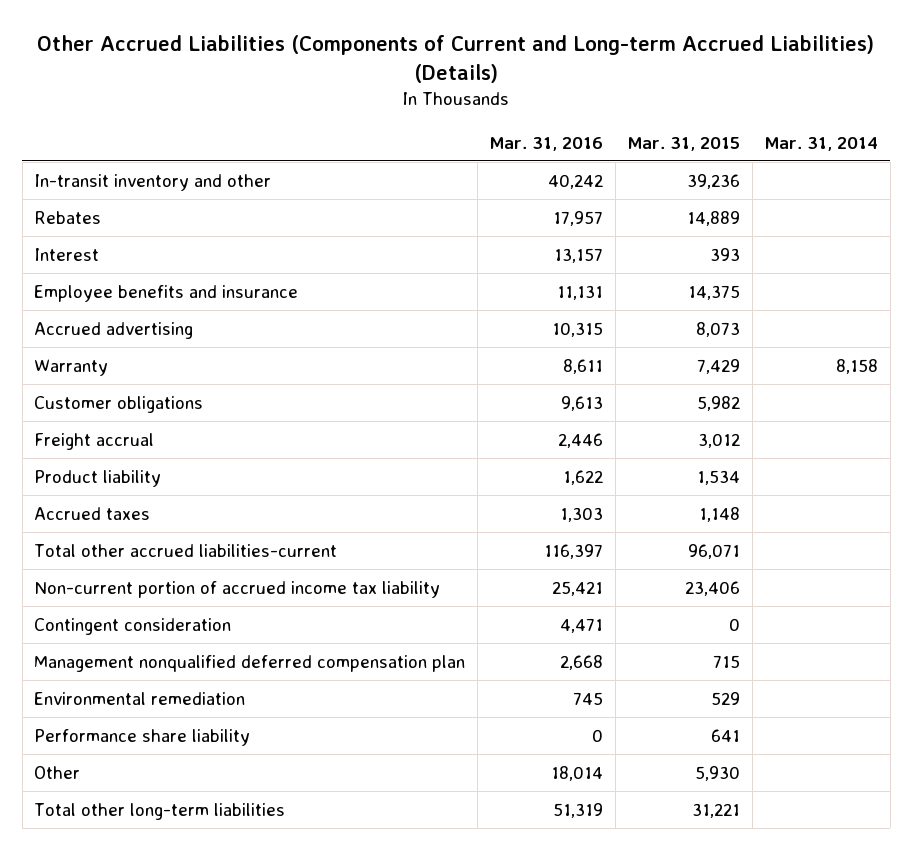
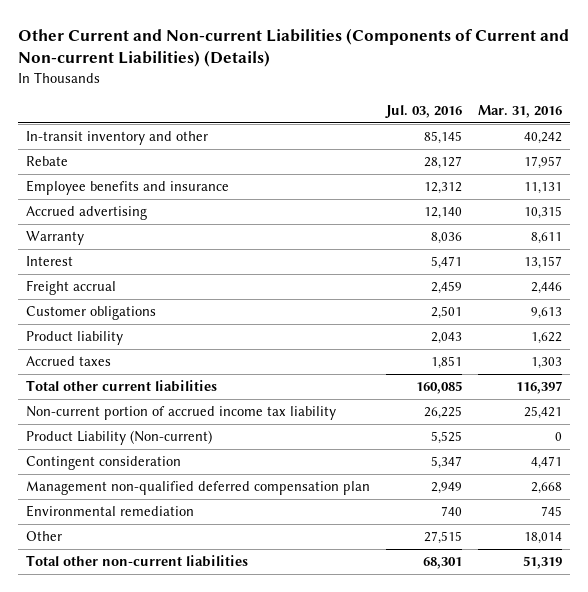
- Other Accrued Liabilities (Components of Current and Long-term Accrued Liabilities) (Details)
+ Other Current and Non-current Liabilities (Components of Current and Non-current Liabilities) (Details)
- | Mar. 31, 2016 | Mar. 31, 2015 | Mar. 31, 2014
+ | Jul. 03, 2016 | Mar. 31, 2016
- Rebates | 17,957 | 14,889 |
+ Rebate | 28,127 | 17,957
moved down: Interest | 5,471 | 13,157
moved down: Customer obligations | 2,501 | 9,613
- Total other accrued liabilities-current | 116,397 | 96,071 |
+ Total other current liabilities | 160,085 | 116,397
+ Product Liability (Non-current) | 5,525 | 0
- Management nonqualified deferred compensation plan | 2,668 | 715 |
+ Management non-qualified deferred compensation plan | 2,949 | 2,668
- Performance share liability | 0 | 641 |
- Total other long-term liabilities | 51,319 | 31,221 |
+ Total other non-current liabilities | 68,301 | 51,319

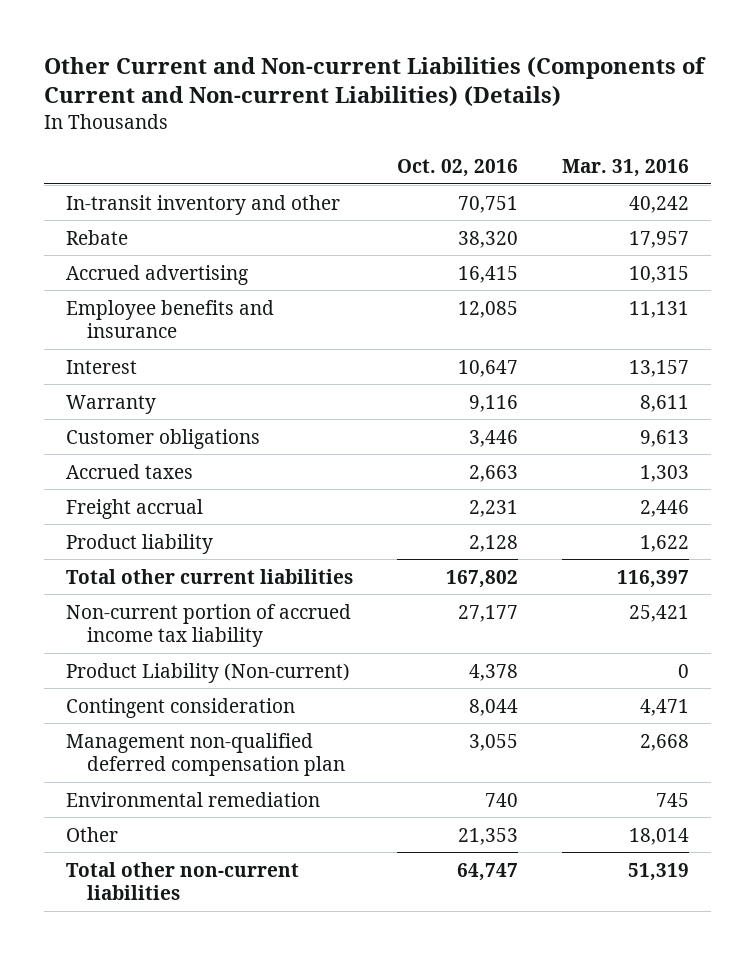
- | Jul. 03, 2016 | Mar. 31, 2016
+ | Oct. 02, 2016 | Mar. 31, 2016
moved down: Employee benefits and insurance | 12,085 | 11,131
moved down: Warranty | 9,116 | 8,611
moved down: Freight accrual | 2,231 | 2,446
moved down: Product liability | 2,128 | 1,622

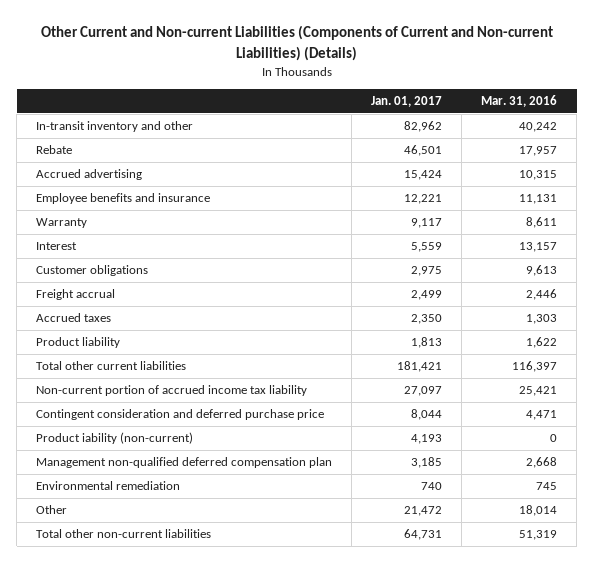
- | Oct. 02, 2016 | Mar. 31, 2016
+ | Jan. 01, 2017 | Mar. 31, 2016
moved down: Interest | 5,559 | 13,157
moved down: Accrued taxes | 2,350 | 1,303
- Product Liability (Non-current) | 4,378 | 0
- Contingent consideration | 8,044 | 4,471
+ Contingent consideration and deferred purchase price | 8,044 | 4,471
+ Product iability (non-current) | 4,193 | 0

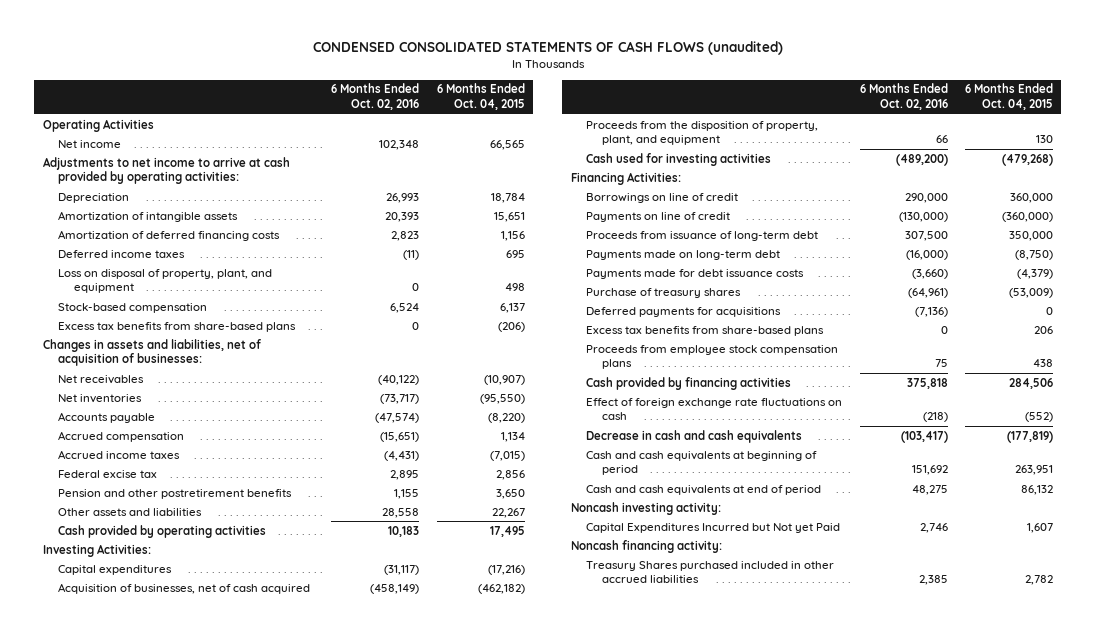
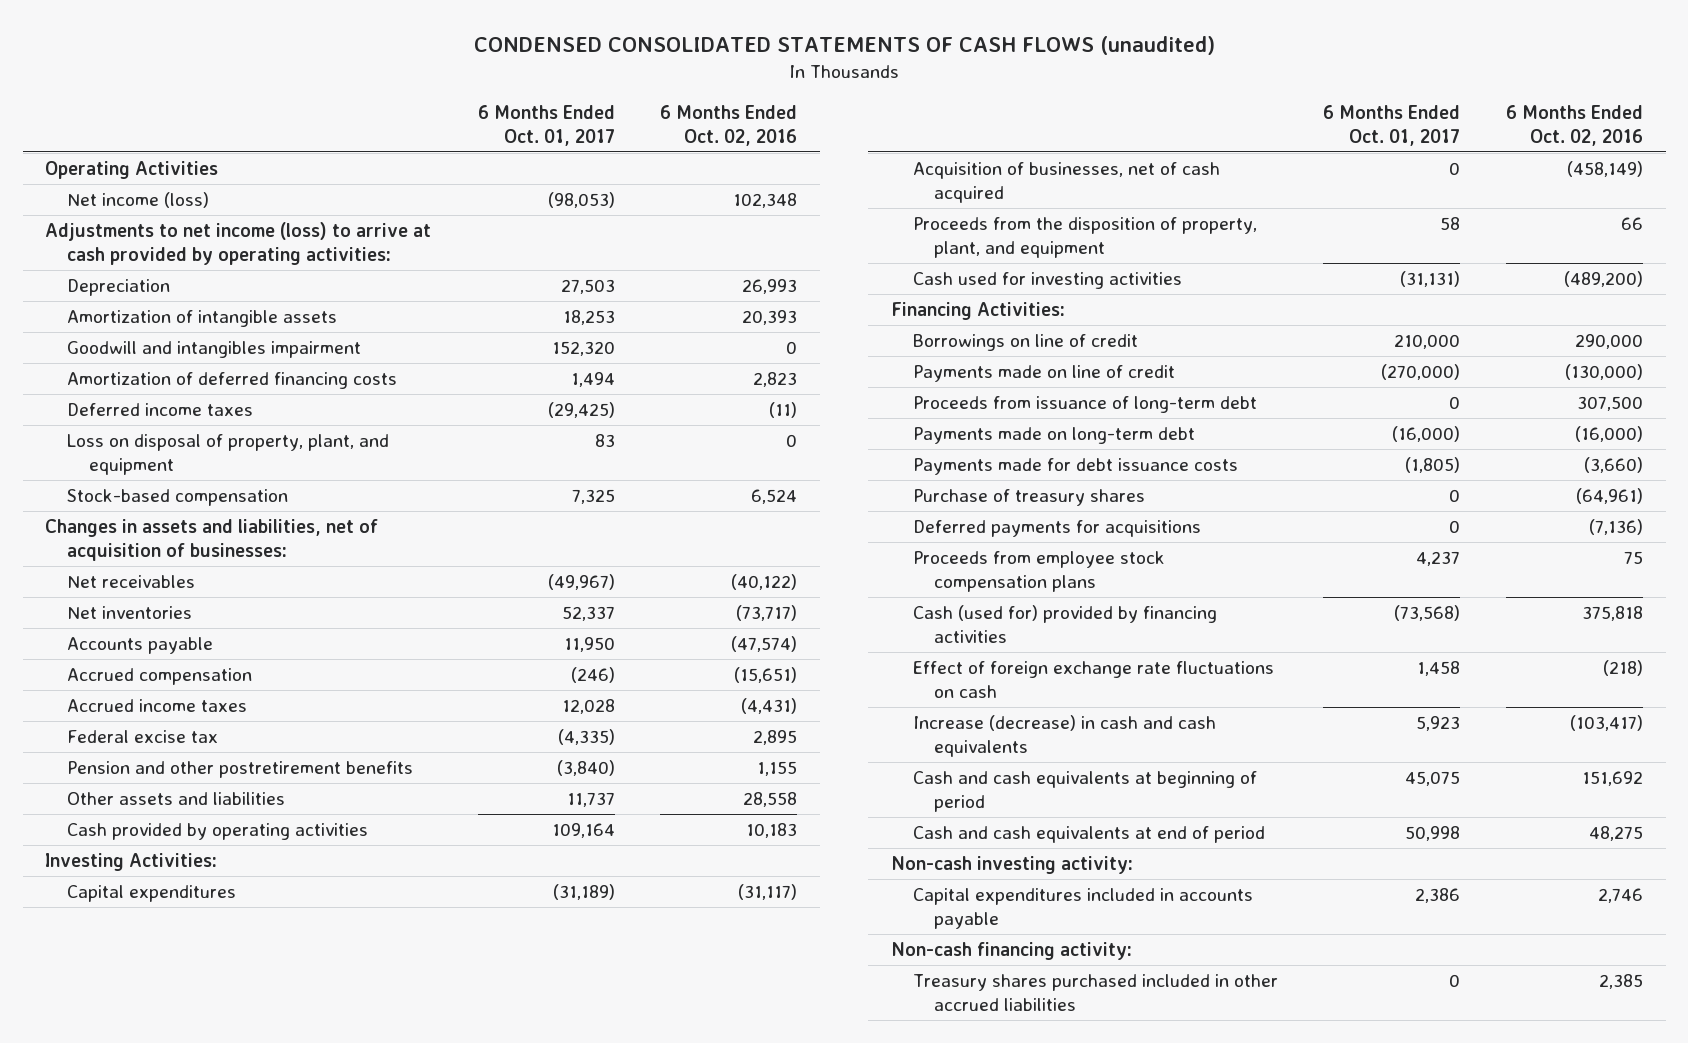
- | 6 Months Ended Oct. 02, 2016 | 6 Months Ended Oct. 04, 2015
+ | 6 Months Ended Oct. 01, 2017 | 6 Months Ended Oct. 02, 2016
- Net income | 102,348 | 66,565
- Adjustments to net income to arrive at cash provided by operating activities:
+ Net income (loss) | (98,053) | 102,348
+ Adjustments to net income (loss) to arrive at cash provided by operating activities:
+ Goodwill and intangibles impairment | 152,320 | 0
- Excess tax benefits from share-based plans | 0 | (206)
- Payments on line of credit | (130,000) | (360,000)
+ Payments made on line of credit | (270,000) | (130,000)
- Excess tax benefits from share-based plans | 0 | 206
- Cash provided by financing activities | 375,818 | 284,506
+ Cash (used for) provided by financing activities | (73,568) | 375,818
- Decrease in cash and cash equivalents | (103,417) | (177,819)
+ Increase (decrease) in cash and cash equivalents | 5,923 | (103,417)
- Noncash investing activity:
- Capital Expenditures Incurred but Not yet Paid | 2,746 | 1,607
- Noncash financing activity:
- Treasury Shares purchased included in other accrued liabilities | 2,385 | 2,782
+ Non-cash investing activity:
+ Capital expenditures included in accounts payable | 2,386 | 2,746
+ Non-cash financing activity:
+ Treasury shares purchased included in other accrued liabilities | 0 | 2,385

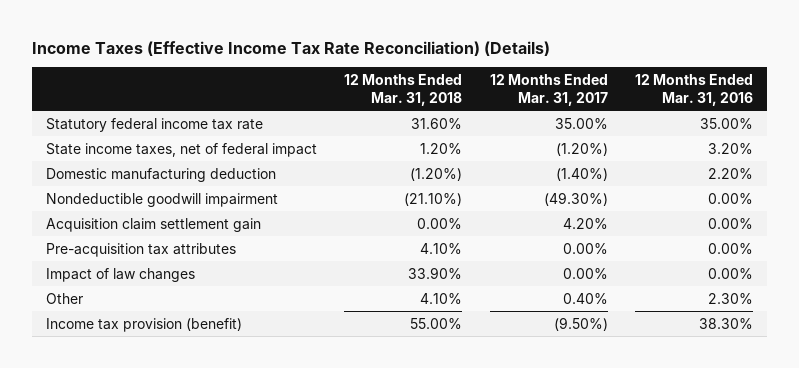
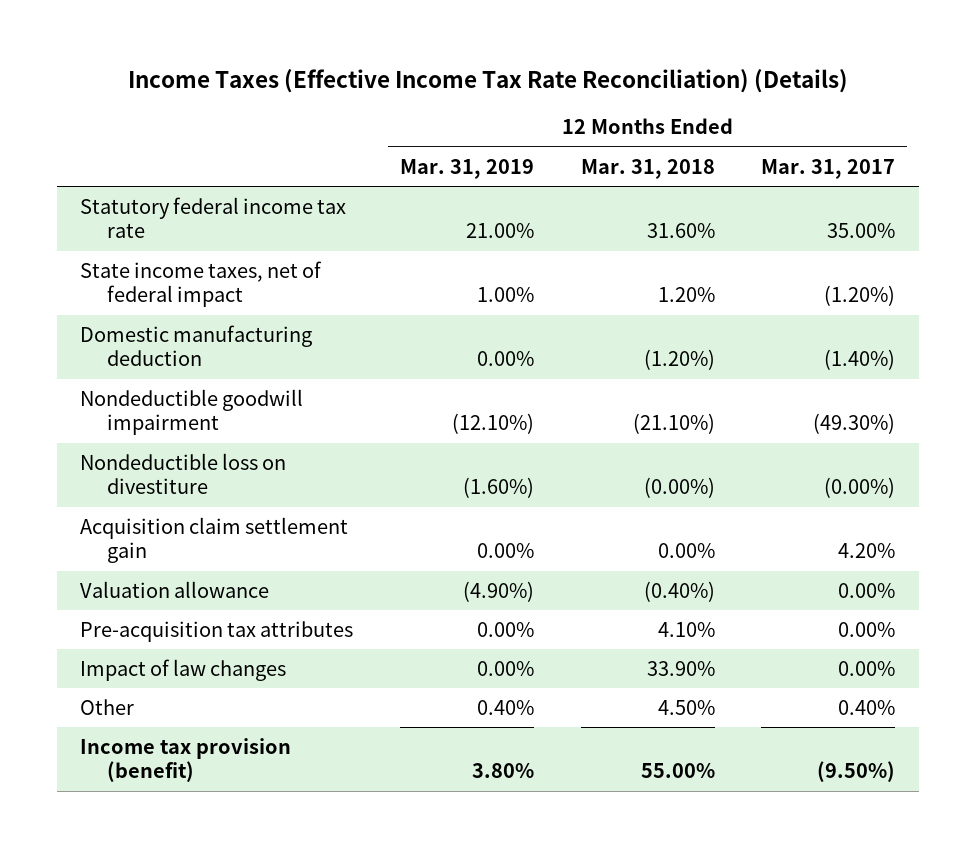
- | 12 Months Ended Mar. 31, 2018 | 12 Months Ended Mar. 31, 2017 | 12 Months Ended Mar. 31, 2016
+ | 12 Months Ended Mar. 31, 2019 | 12 Months Ended Mar. 31, 2018 | 12 Months Ended Mar. 31, 2017
+ Nondeductible loss on divestiture | (1.60%) | (0.00%) | (0.00%)
+ Valuation allowance | (4.90%) | (0.40%) | 0.00%
- Other | 4.10% | 0.40% | 2.30%
+ Other | 0.40% | 4.50% | 0.40%

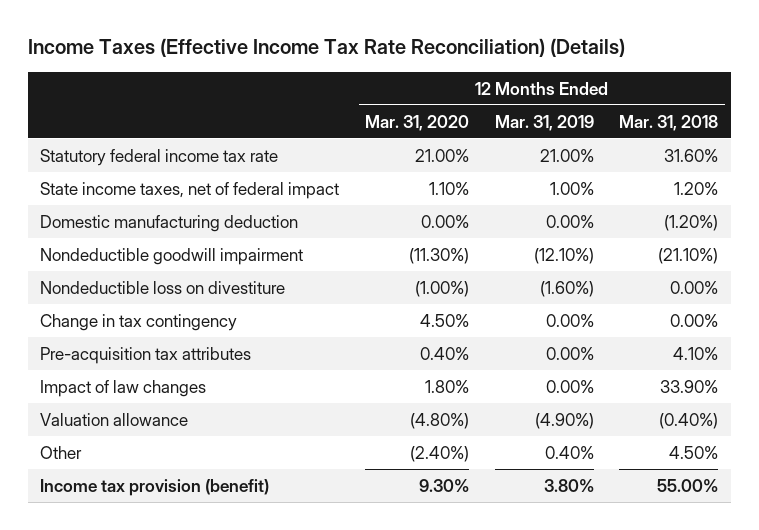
- | 12 Months Ended Mar. 31, 2019 | 12 Months Ended Mar. 31, 2018 | 12 Months Ended Mar. 31, 2017
+ | 12 Months Ended Mar. 31, 2020 | 12 Months Ended Mar. 31, 2019 | 12 Months Ended Mar. 31, 2018
- Nondeductible loss on divestiture | (1.60%) | (0.00%) | (0.00%)
- Acquisition claim settlement gain | 0.00% | 0.00% | 4.20%
+ Nondeductible loss on divestiture | (1.00%) | (1.60%) | 0.00%
+ Change in tax contingency | 4.50% | 0.00% | 0.00%
moved down: Valuation allowance | (4.80%) | (4.90%) | (0.40%)

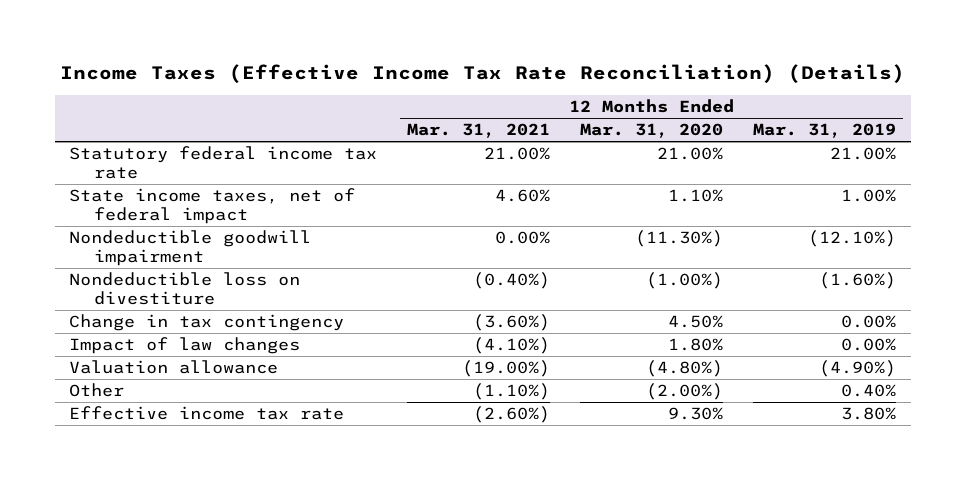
- | 12 Months Ended Mar. 31, 2020 | 12 Months Ended Mar. 31, 2019 | 12 Months Ended Mar. 31, 2018
+ | 12 Months Ended Mar. 31, 2021 | 12 Months Ended Mar. 31, 2020 | 12 Months Ended Mar. 31, 2019
- Domestic manufacturing deduction | 0.00% | 0.00% | (1.20%)
- Pre-acquisition tax attributes | 0.40% | 0.00% | 4.10%
- Other | (2.40%) | 0.40% | 4.50%
- Income tax provision (benefit) | 9.30% | 3.80% | 55.00%
+ Other | (1.10%) | (2.00%) | 0.40%
+ Effective income tax rate | (2.60%) | 9.30% | 3.80%

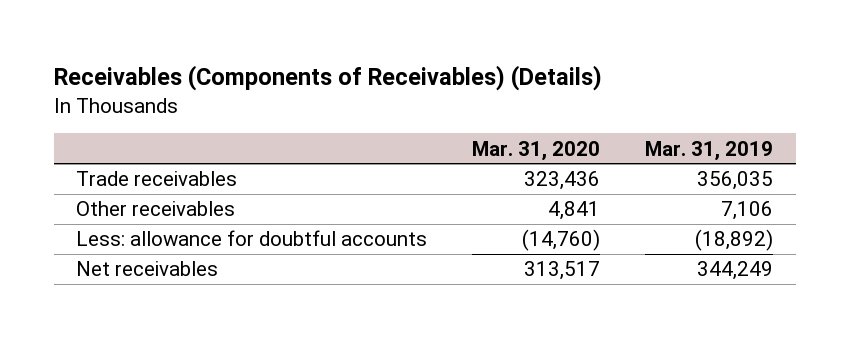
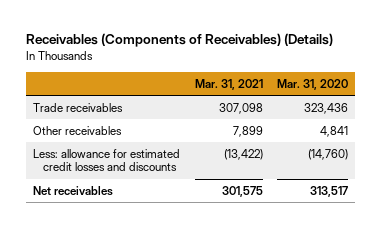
- | Mar. 31, 2020 | Mar. 31, 2019
+ | Mar. 31, 2021 | Mar. 31, 2020
- Less: allowance for doubtful accounts | (14,760) | (18,892)
+ Less: allowance for estimated credit losses and discounts | (13,422) | (14,760)

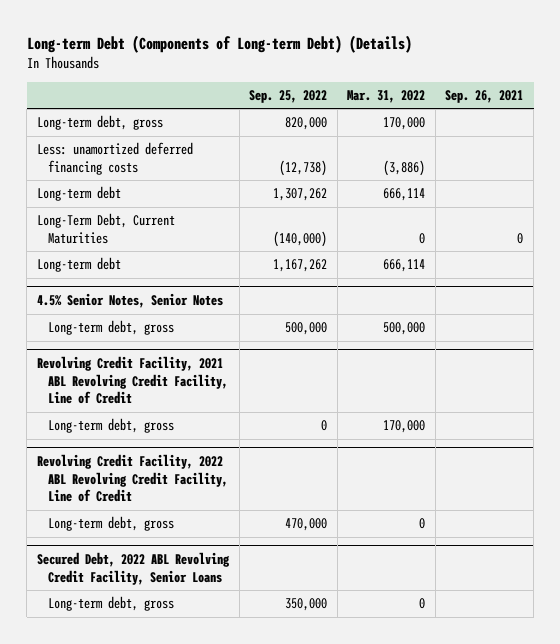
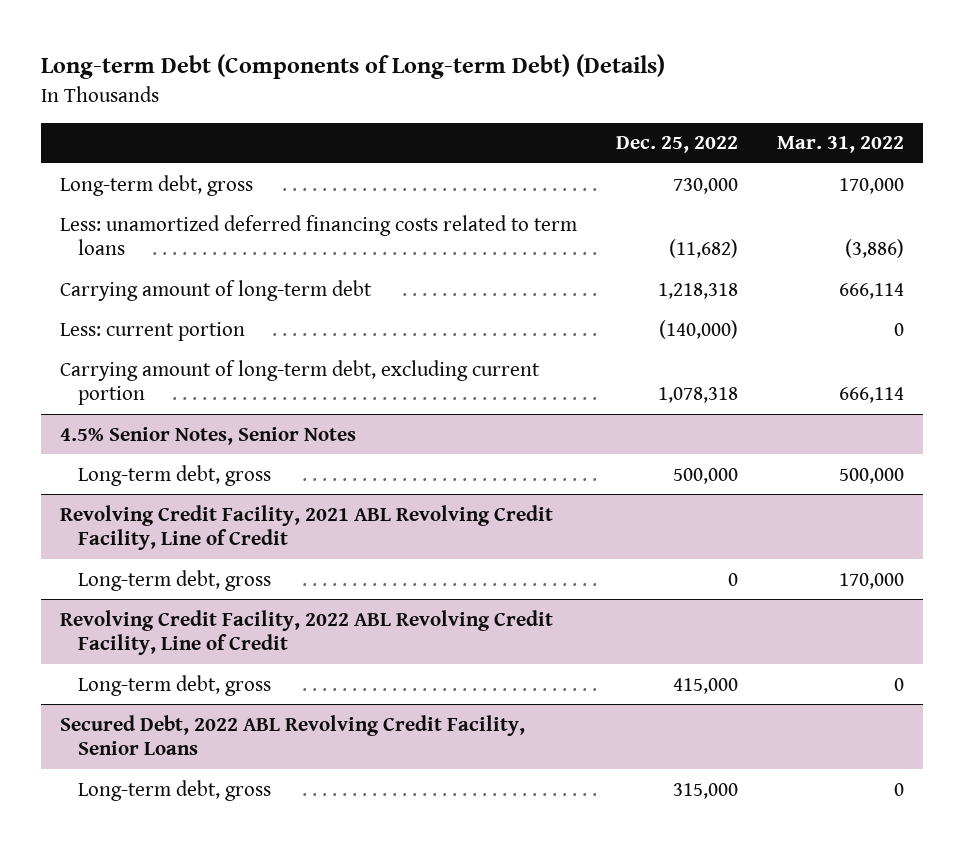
- | Sep. 25, 2022 | Mar. 31, 2022 | Sep. 26, 2021
+ | Dec. 25, 2022 | Mar. 31, 2022
- Less: unamortized deferred financing costs | (12,738) | (3,886) |
- Long-term debt | 1,307,262 | 666,114 |
- Long-Term Debt, Current Maturities | (140,000) | 0 | 0
- Long-term debt | 1,167,262 | 666,114 |
+ Less: unamortized deferred financing costs related to term loans | (11,682) | (3,886)
+ Carrying amount of long-term debt | 1,218,318 | 666,114
+ Less: current portion | (140,000) | 0
+ Carrying amount of long-term debt, excluding current portion | 1,078,318 | 666,114

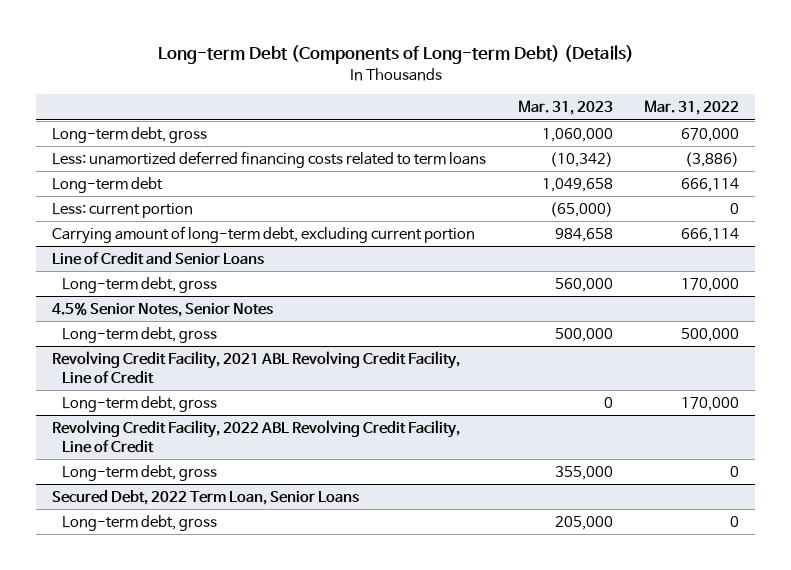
- | Dec. 25, 2022 | Mar. 31, 2022
+ | Mar. 31, 2023 | Mar. 31, 2022
- Long-term debt, gross | 730,000 | 170,000
+ Long-term debt, gross | 1,060,000 | 670,000
- Carrying amount of long-term debt | 1,218,318 | 666,114
+ Long-term debt | 1,049,658 | 666,114
+ Line of Credit and Senior Loans
+ Long-term debt, gross | 560,000 | 170,000
- Secured Debt, 2022 ABL Revolving Credit Facility, Senior Loans
+ Secured Debt, 2022 Term Loan, Senior Loans

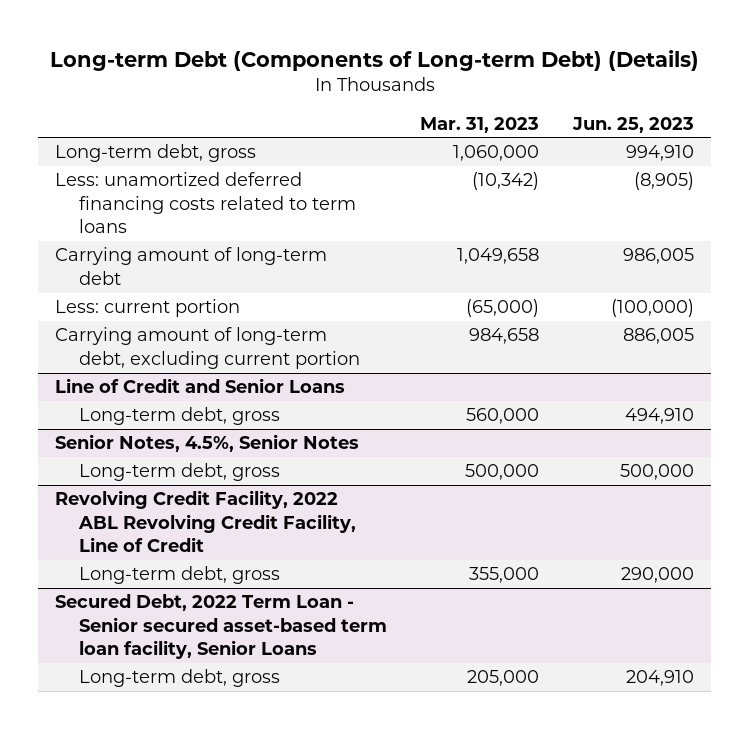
- | Mar. 31, 2023 | Mar. 31, 2022
+ | Mar. 31, 2023 | Jun. 25, 2023
- Long-term debt | 1,049,658 | 666,114
+ Carrying amount of long-term debt | 1,049,658 | 986,005
- 4.5% Senior Notes, Senior Notes
+ Senior Notes, 4.5%, Senior Notes
- Revolving Credit Facility, 2021 ABL Revolving Credit Facility, Line of Credit
- Long-term debt, gross | 0 | 170,000
- Secured Debt, 2022 Term Loan, Senior Loans
+ Secured Debt, 2022 Term Loan - Senior secured asset-based term loan facility, Senior Loans

